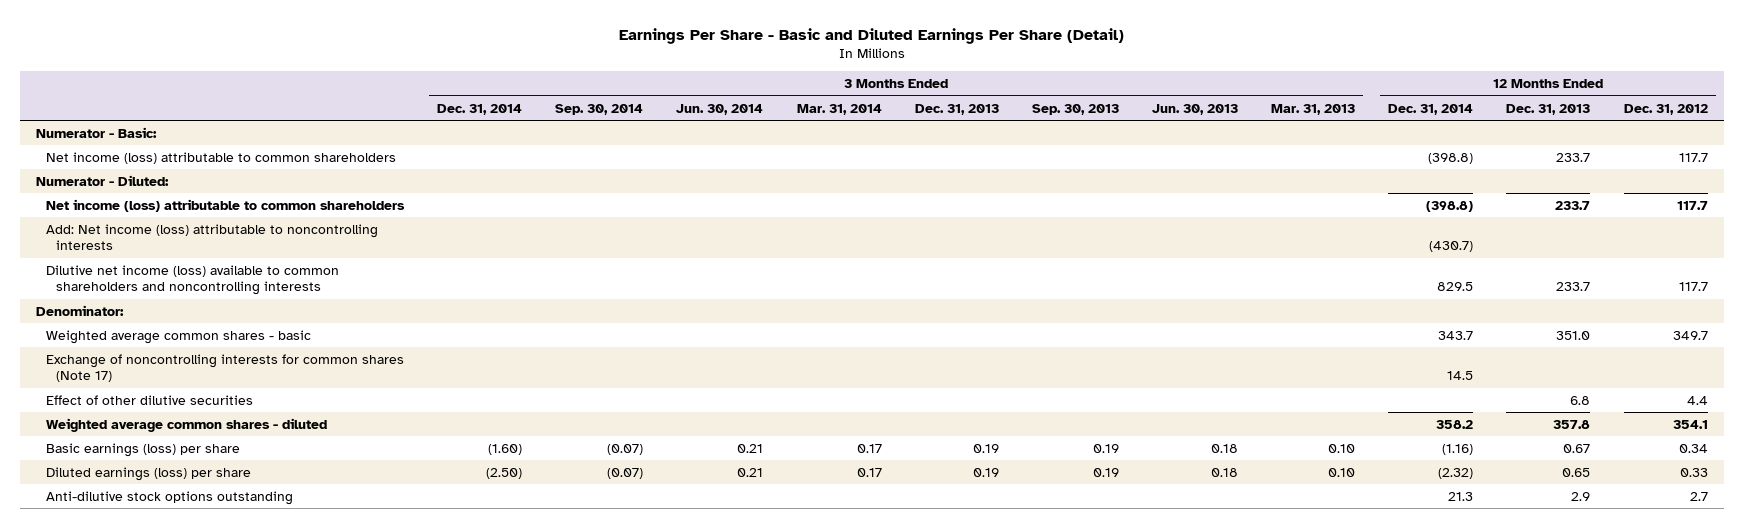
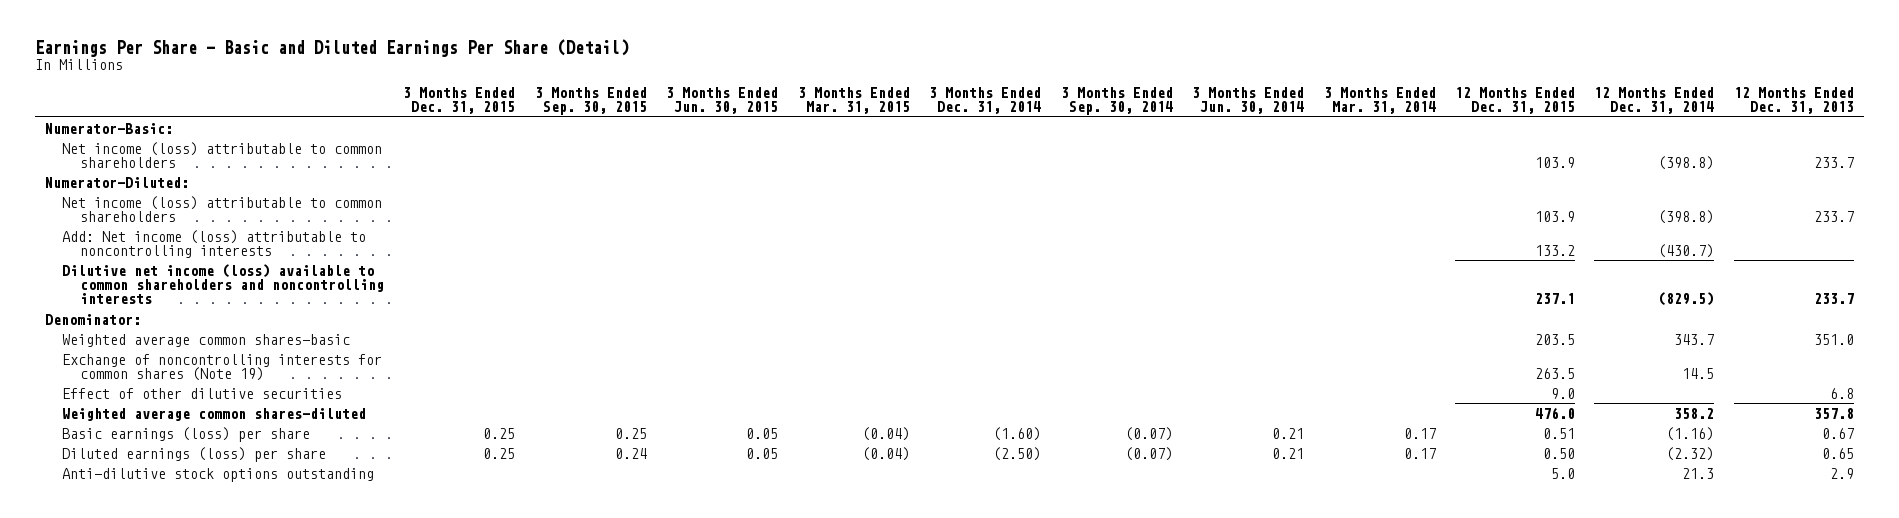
- | 3 Months Ended Dec. 31, 2014 | 3 Months Ended Sep. 30, 2014 | 3 Months Ended Jun. 30, 2014 | 3 Months Ended Mar. 31, 2014 | 3 Months Ended Dec. 31, 2013 | 3 Months Ended Sep. 30, 2013 | 3 Months Ended Jun. 30, 2013 | 3 Months Ended Mar. 31, 2013 | 12 Months Ended Dec. 31, 2014 | 12 Months Ended Dec. 31, 2013 | 12 Months Ended Dec. 31, 2012
+ | 3 Months Ended Dec. 31, 2015 | 3 Months Ended Sep. 30, 2015 | 3 Months Ended Jun. 30, 2015 | 3 Months Ended Mar. 31, 2015 | 3 Months Ended Dec. 31, 2014 | 3 Months Ended Sep. 30, 2014 | 3 Months Ended Jun. 30, 2014 | 3 Months Ended Mar. 31, 2014 | 12 Months Ended Dec. 31, 2015 | 12 Months Ended Dec. 31, 2014 | 12 Months Ended Dec. 31, 2013
- Numerator - Basic:
+ Numerator-Basic:
- Numerator - Diluted:
+ Numerator-Diluted:
- Dilutive net income (loss) available to common shareholders and noncontrolling interests | | | | | | | | | 829.5 | 233.7 | 117.7
+ Dilutive net income (loss) available to common shareholders and noncontrolling interests | | | | | | | | | 237.1 | (829.5) | 233.7
- Weighted average common shares - basic | | | | | | | | | 343.7 | 351.0 | 349.7
- Exchange of noncontrolling interests for common shares (Note 17) | | | | | | | | | 14.5 | |
+ Weighted average common shares-basic | | | | | | | | | 203.5 | 343.7 | 351.0
+ Exchange of noncontrolling interests for common shares (Note 19) | | | | | | | | | 263.5 | 14.5 |
- Weighted average common shares - diluted | | | | | | | | | 358.2 | 357.8 | 354.1
+ Weighted average common shares-diluted | | | | | | | | | 476.0 | 358.2 | 357.8

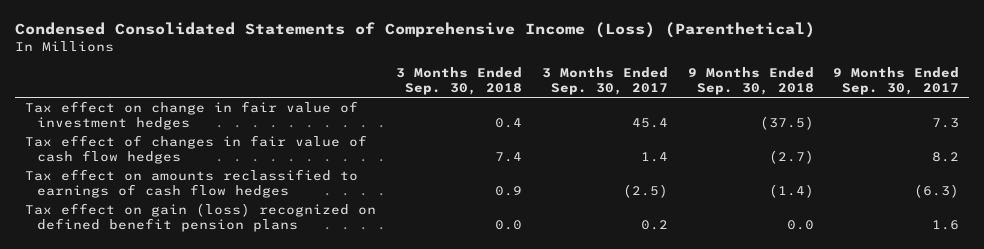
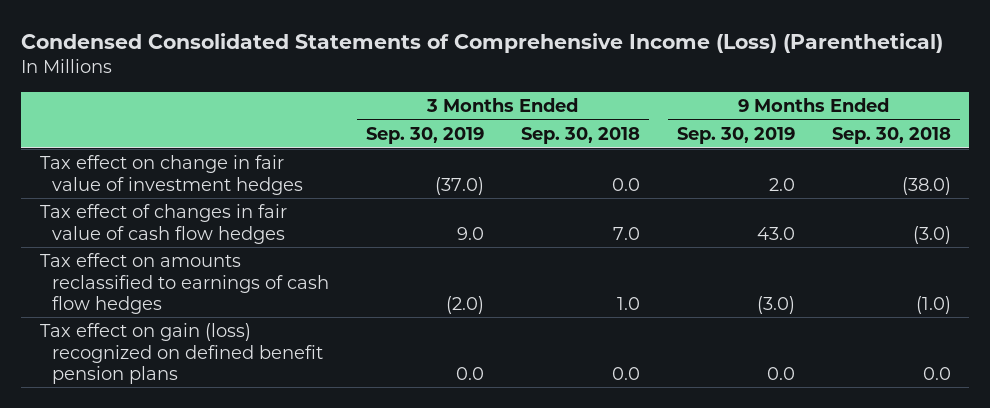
- | 3 Months Ended Sep. 30, 2018 | 3 Months Ended Sep. 30, 2017 | 9 Months Ended Sep. 30, 2018 | 9 Months Ended Sep. 30, 2017
+ | 3 Months Ended Sep. 30, 2019 | 3 Months Ended Sep. 30, 2018 | 9 Months Ended Sep. 30, 2019 | 9 Months Ended Sep. 30, 2018
- Tax effect on change in fair value of investment hedges | 0.4 | 45.4 | (37.5) | 7.3
- Tax effect of changes in fair value of cash flow hedges | 7.4 | 1.4 | (2.7) | 8.2
- Tax effect on amounts reclassified to earnings of cash flow hedges | 0.9 | (2.5) | (1.4) | (6.3)
+ Tax effect on change in fair value of investment hedges | (37.0) | 0.0 | 2.0 | (38.0)
+ Tax effect of changes in fair value of cash flow hedges | 9.0 | 7.0 | 43.0 | (3.0)
+ Tax effect on amounts reclassified to earnings of cash flow hedges | (2.0) | 1.0 | (3.0) | (1.0)

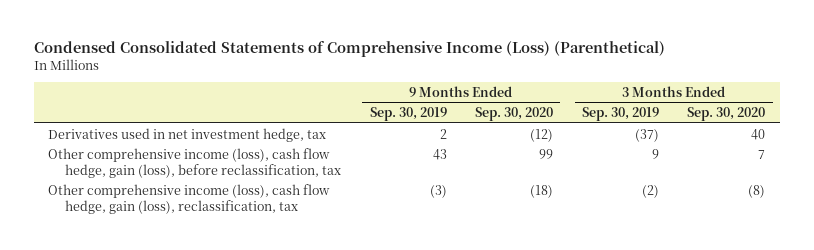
- | 3 Months Ended Sep. 30, 2019 | 3 Months Ended Sep. 30, 2018 | 9 Months Ended Sep. 30, 2019 | 9 Months Ended Sep. 30, 2018
+ | 9 Months Ended Sep. 30, 2019 | 9 Months Ended Sep. 30, 2020 | 3 Months Ended Sep. 30, 2019 | 3 Months Ended Sep. 30, 2020
- Tax effect on change in fair value of investment hedges | (37.0) | 0.0 | 2.0 | (38.0)
- Tax effect of changes in fair value of cash flow hedges | 9.0 | 7.0 | 43.0 | (3.0)
- Tax effect on amounts reclassified to earnings of cash flow hedges | (2.0) | 1.0 | (3.0) | (1.0)
- Tax effect on gain (loss) recognized on defined benefit pension plans | 0.0 | 0.0 | 0.0 | 0.0
+ Derivatives used in net investment hedge, tax | 2 | (12) | (37) | 40
+ Other comprehensive income (loss), cash flow hedge, gain (loss), before reclassification, tax | 43 | 99 | 9 | 7
+ Other comprehensive income (loss), cash flow hedge, gain (loss), reclassification, tax | (3) | (18) | (2) | (8)

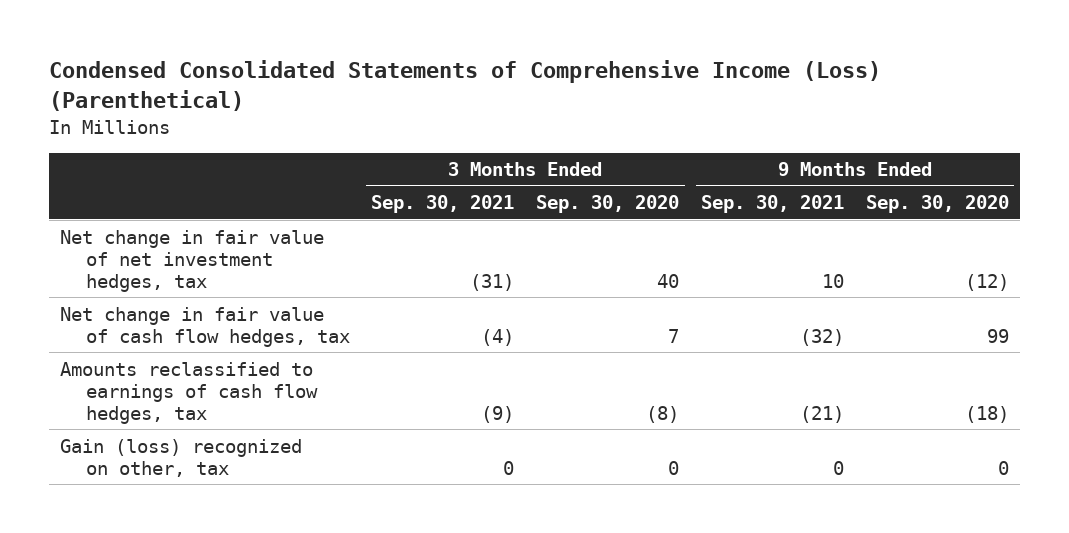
- | 9 Months Ended Sep. 30, 2019 | 9 Months Ended Sep. 30, 2020 | 3 Months Ended Sep. 30, 2019 | 3 Months Ended Sep. 30, 2020
+ | 3 Months Ended Sep. 30, 2021 | 3 Months Ended Sep. 30, 2020 | 9 Months Ended Sep. 30, 2021 | 9 Months Ended Sep. 30, 2020
- Derivatives used in net investment hedge, tax | 2 | (12) | (37) | 40
- Other comprehensive income (loss), cash flow hedge, gain (loss), before reclassification, tax | 43 | 99 | 9 | 7
- Other comprehensive income (loss), cash flow hedge, gain (loss), reclassification, tax | (3) | (18) | (2) | (8)
+ Net change in fair value of net investment hedges, tax | (31) | 40 | 10 | (12)
+ Net change in fair value of cash flow hedges, tax | (4) | 7 | (32) | 99
+ Amounts reclassified to earnings of cash flow hedges, tax | (9) | (8) | (21) | (18)
+ Gain (loss) recognized on other, tax | 0 | 0 | 0 | 0

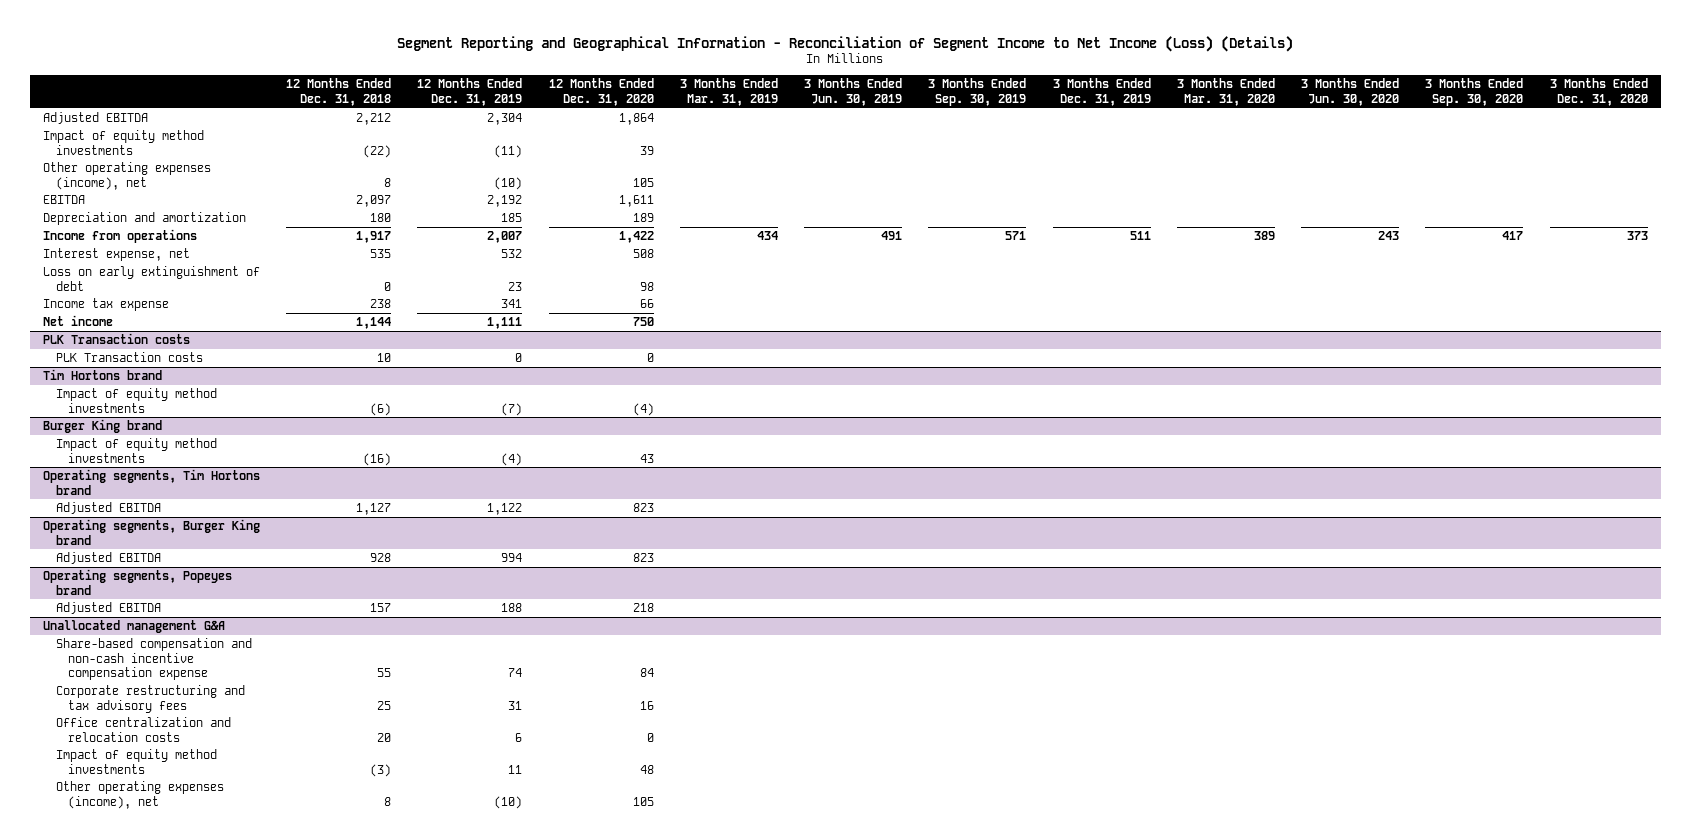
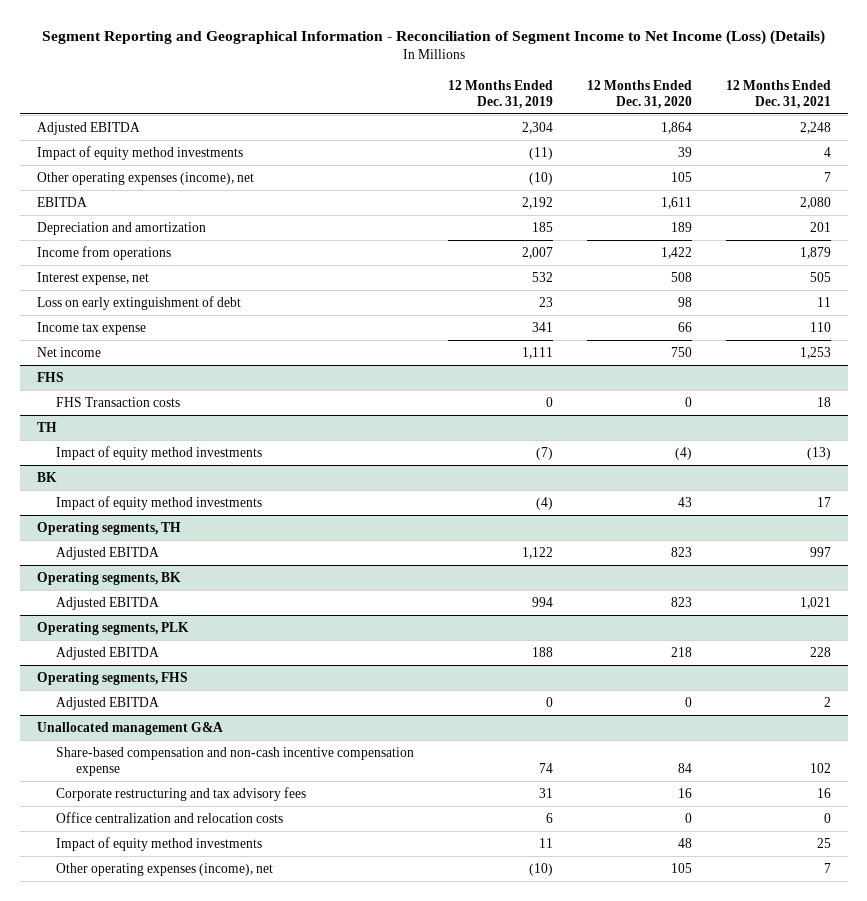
- | 12 Months Ended Dec. 31, 2018 | 12 Months Ended Dec. 31, 2019 | 12 Months Ended Dec. 31, 2020 | 3 Months Ended Mar. 31, 2019 | 3 Months Ended Jun. 30, 2019 | 3 Months Ended Sep. 30, 2019 | 3 Months Ended Dec. 31, 2019 | 3 Months Ended Mar. 31, 2020 | 3 Months Ended Jun. 30, 2020 | 3 Months Ended Sep. 30, 2020 | 3 Months Ended Dec. 31, 2020
+ | 12 Months Ended Dec. 31, 2019 | 12 Months Ended Dec. 31, 2020 | 12 Months Ended Dec. 31, 2021
- PLK Transaction costs
- PLK Transaction costs | 10 | 0 | 0 | | | | | | | |
- Tim Hortons brand
+ FHS
+ FHS Transaction costs | 0 | 0 | 18
+ TH
- Burger King brand
+ BK
- Operating segments, Tim Hortons brand
+ Operating segments, TH
- Operating segments, Burger King brand
+ Operating segments, BK
- Operating segments, Popeyes brand
+ Operating segments, PLK
+ Operating segments, FHS
+ Adjusted EBITDA | 0 | 0 | 2

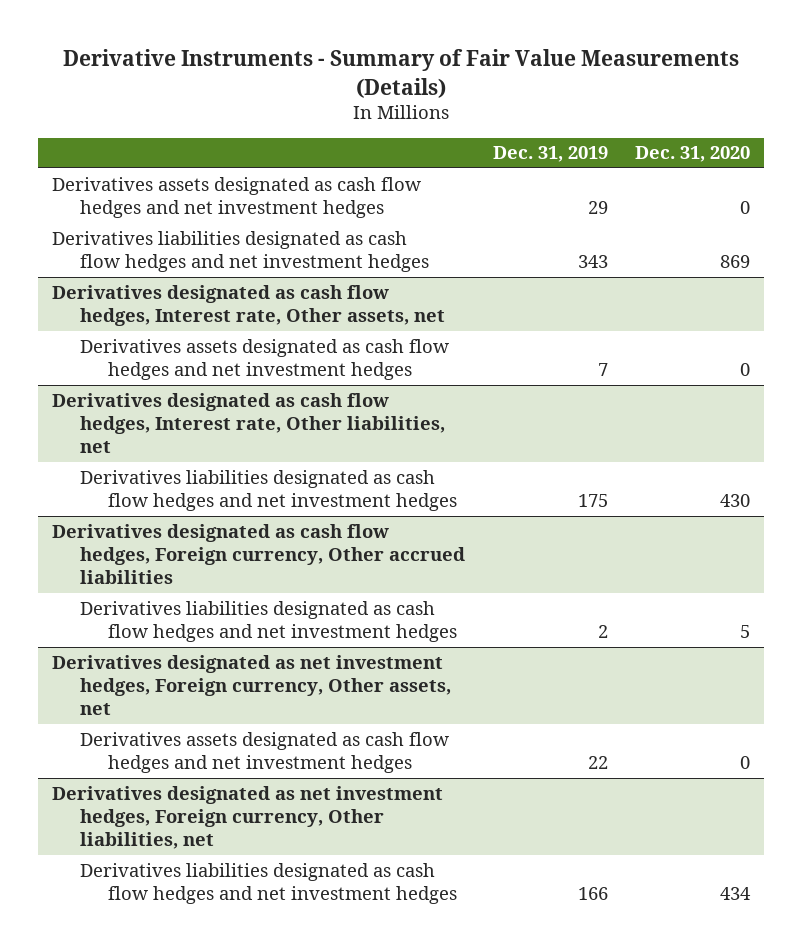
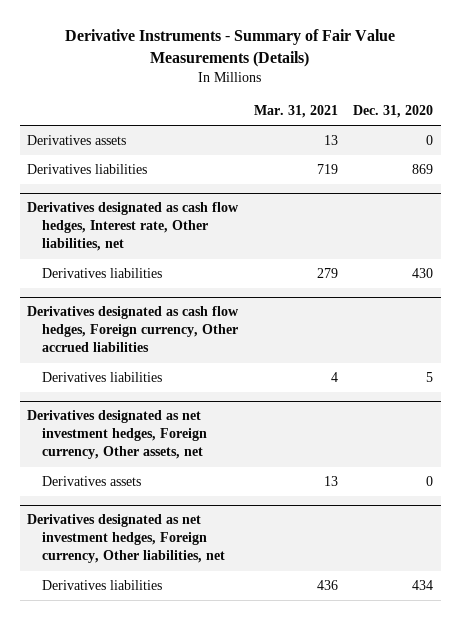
- | Dec. 31, 2019 | Dec. 31, 2020
+ | Mar. 31, 2021 | Dec. 31, 2020
- Derivatives assets designated as cash flow hedges and net investment hedges | 29 | 0
- Derivatives liabilities designated as cash flow hedges and net investment hedges | 343 | 869
- Derivatives designated as cash flow hedges, Interest rate, Other assets, net
- Derivatives assets designated as cash flow hedges and net investment hedges | 7 | 0
+ Derivatives assets | 13 | 0
+ Derivatives liabilities | 719 | 869
@ Derivatives designated as cash flow hedges, Interest rate, Other liabilities, net
- Derivatives liabilities designated as cash flow hedges and net investment hedges | 175 | 430
+ Derivatives liabilities | 279 | 430
@ Derivatives designated as cash flow hedges, Foreign currency, Other accrued liabilities
- Derivatives liabilities designated as cash flow hedges and net investment hedges | 2 | 5
+ Derivatives liabilities | 4 | 5
@ Derivatives designated as net investment hedges, Foreign currency, Other assets, net
- Derivatives assets designated as cash flow hedges and net investment hedges | 22 | 0
+ Derivatives assets | 13 | 0
@ Derivatives designated as net investment hedges, Foreign currency, Other liabilities, net
- Derivatives liabilities designated as cash flow hedges and net investment hedges | 166 | 434
+ Derivatives liabilities | 436 | 434

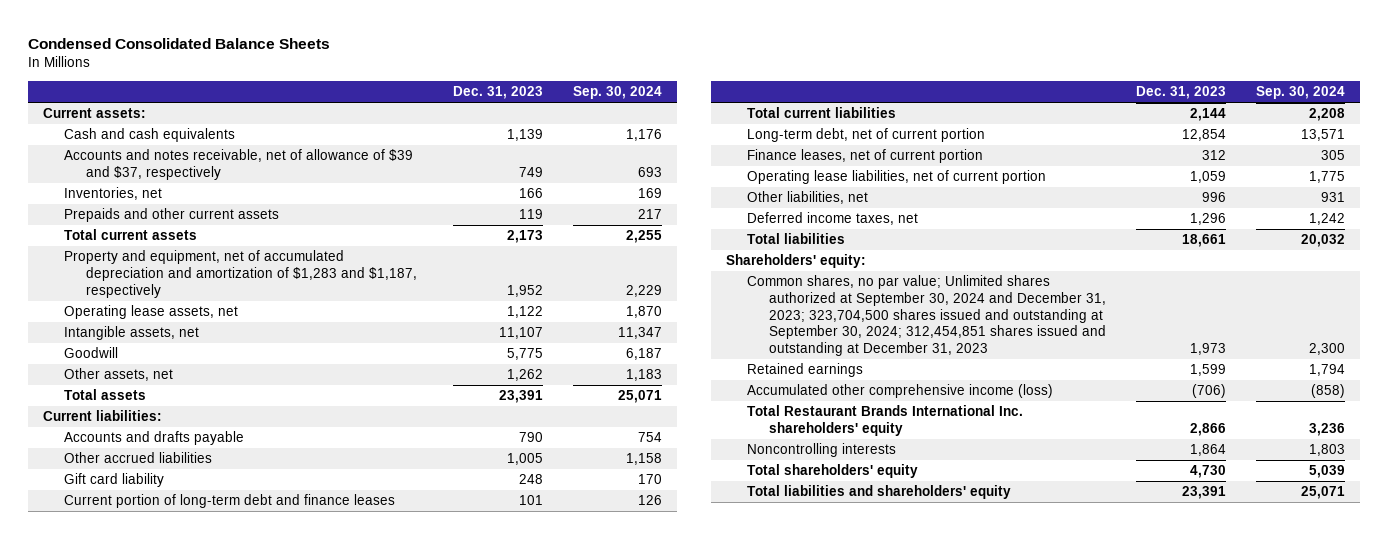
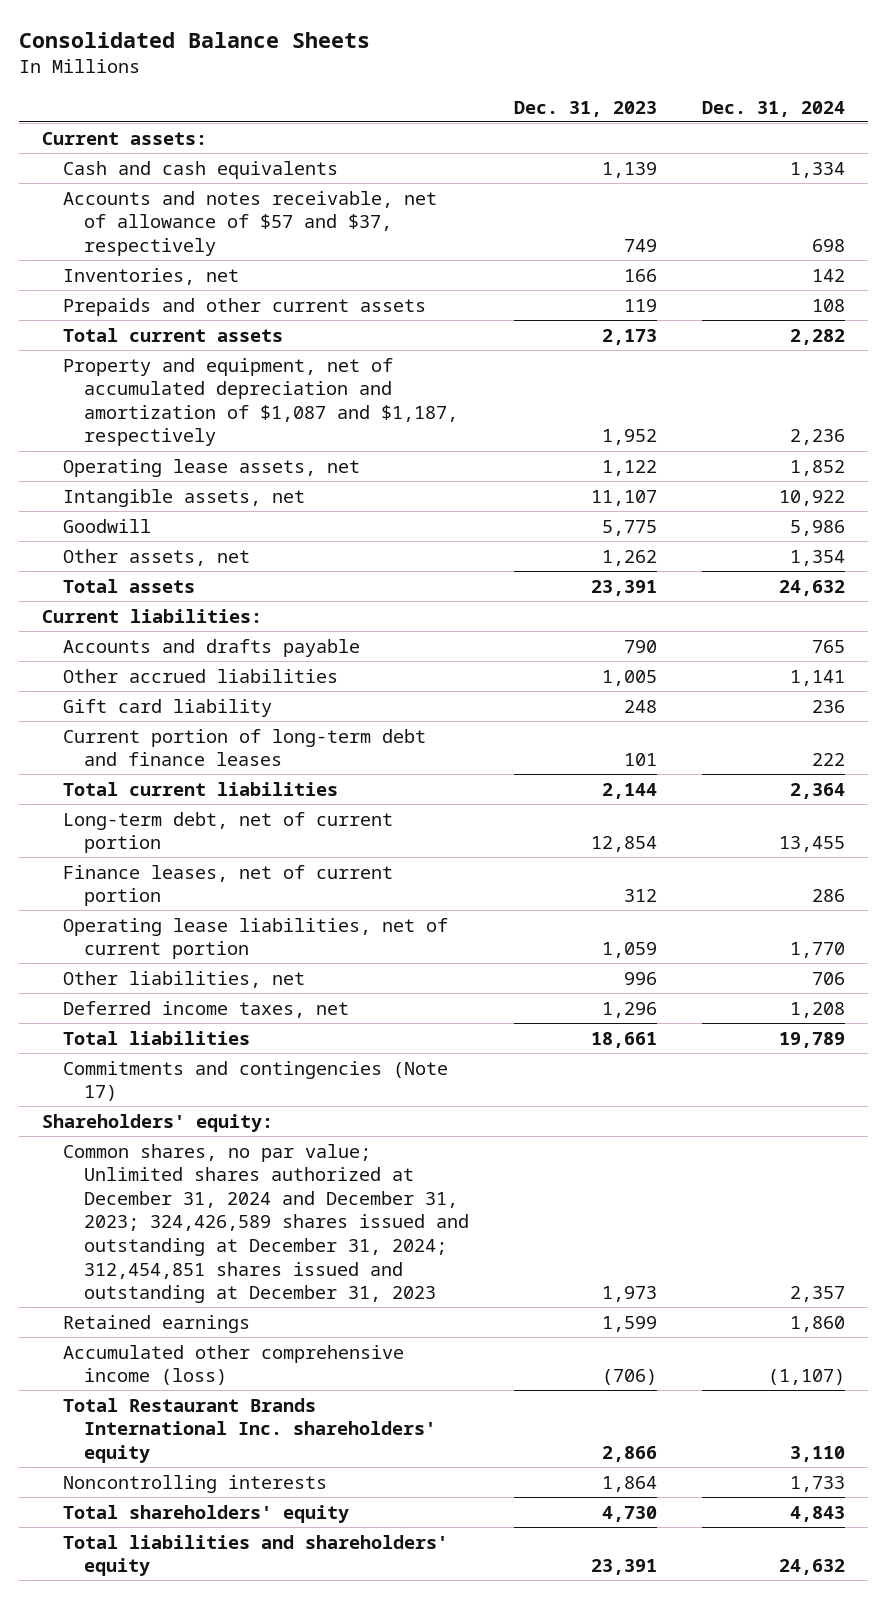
- Condensed Consolidated Balance Sheets
+ Consolidated Balance Sheets
- | Dec. 31, 2023 | Sep. 30, 2024
+ | Dec. 31, 2023 | Dec. 31, 2024
- Accounts and notes receivable, net of allowance of $39 and $37, respectively | 749 | 693
+ Accounts and notes receivable, net of allowance of $57 and $37, respectively | 749 | 698
- Property and equipment, net of accumulated depreciation and amortization of $1,283 and $1,187, respectively | 1,952 | 2,229
+ Property and equipment, net of accumulated depreciation and amortization of $1,087 and $1,187, respectively | 1,952 | 2,236
+ Commitments and contingencies (Note 17)
- Common shares, no par value; Unlimited shares authorized at September 30, 2024 and December 31, 2023; 323,704,500 shares issued and outstanding at September 30, 2024; 312,454,851 shares issued and outstanding at December 31, 2023 | 1,973 | 2,300
+ Common shares, no par value; Unlimited shares authorized at December 31, 2024 and December 31, 2023; 324,426,589 shares issued and outstanding at December 31, 2024; 312,454,851 shares issued and outstanding at December 31, 2023 | 1,973 | 2,357

